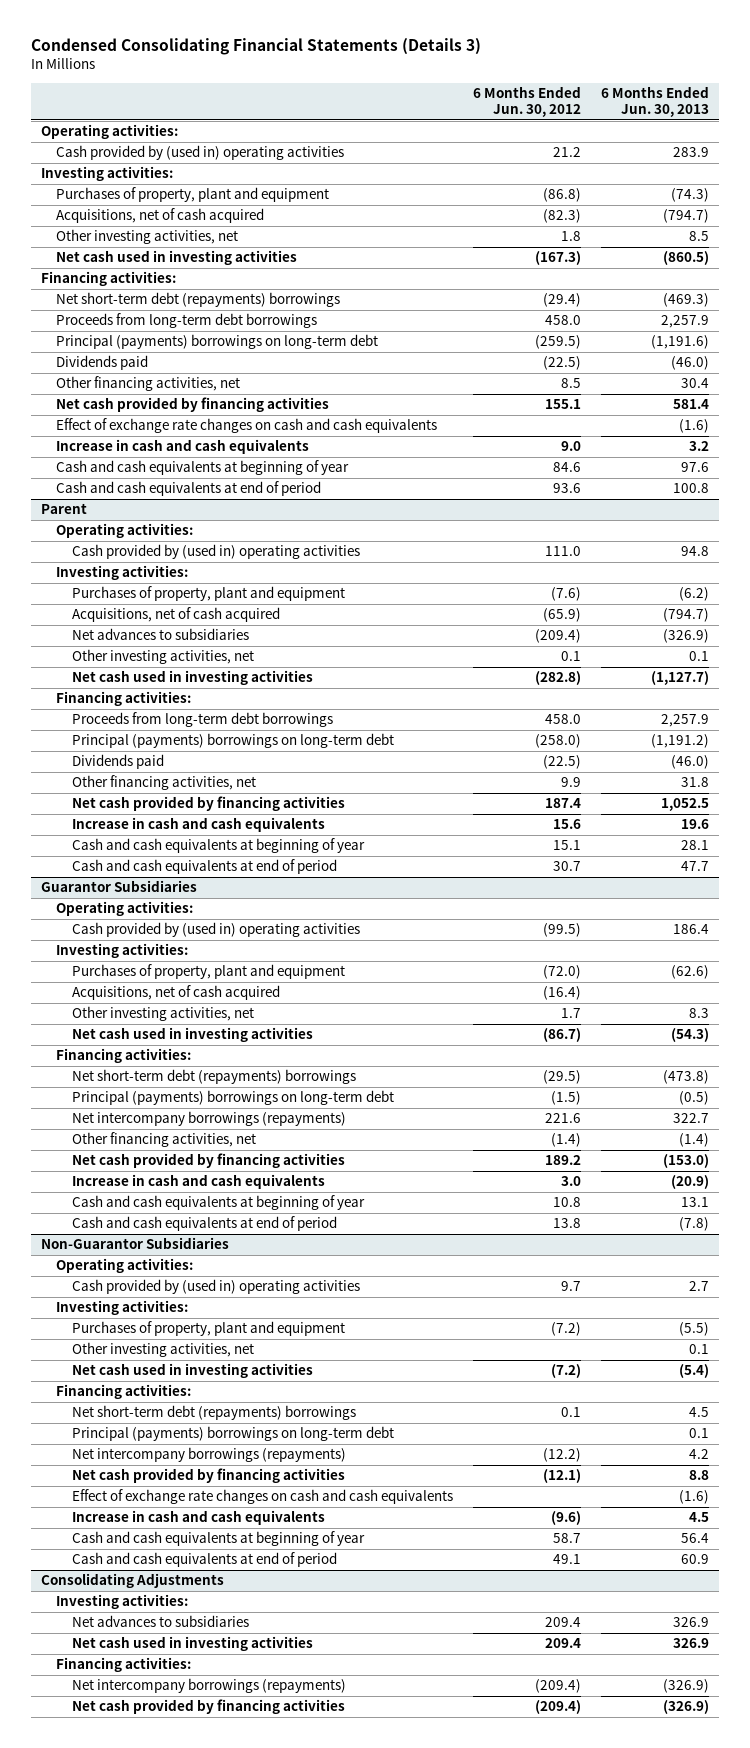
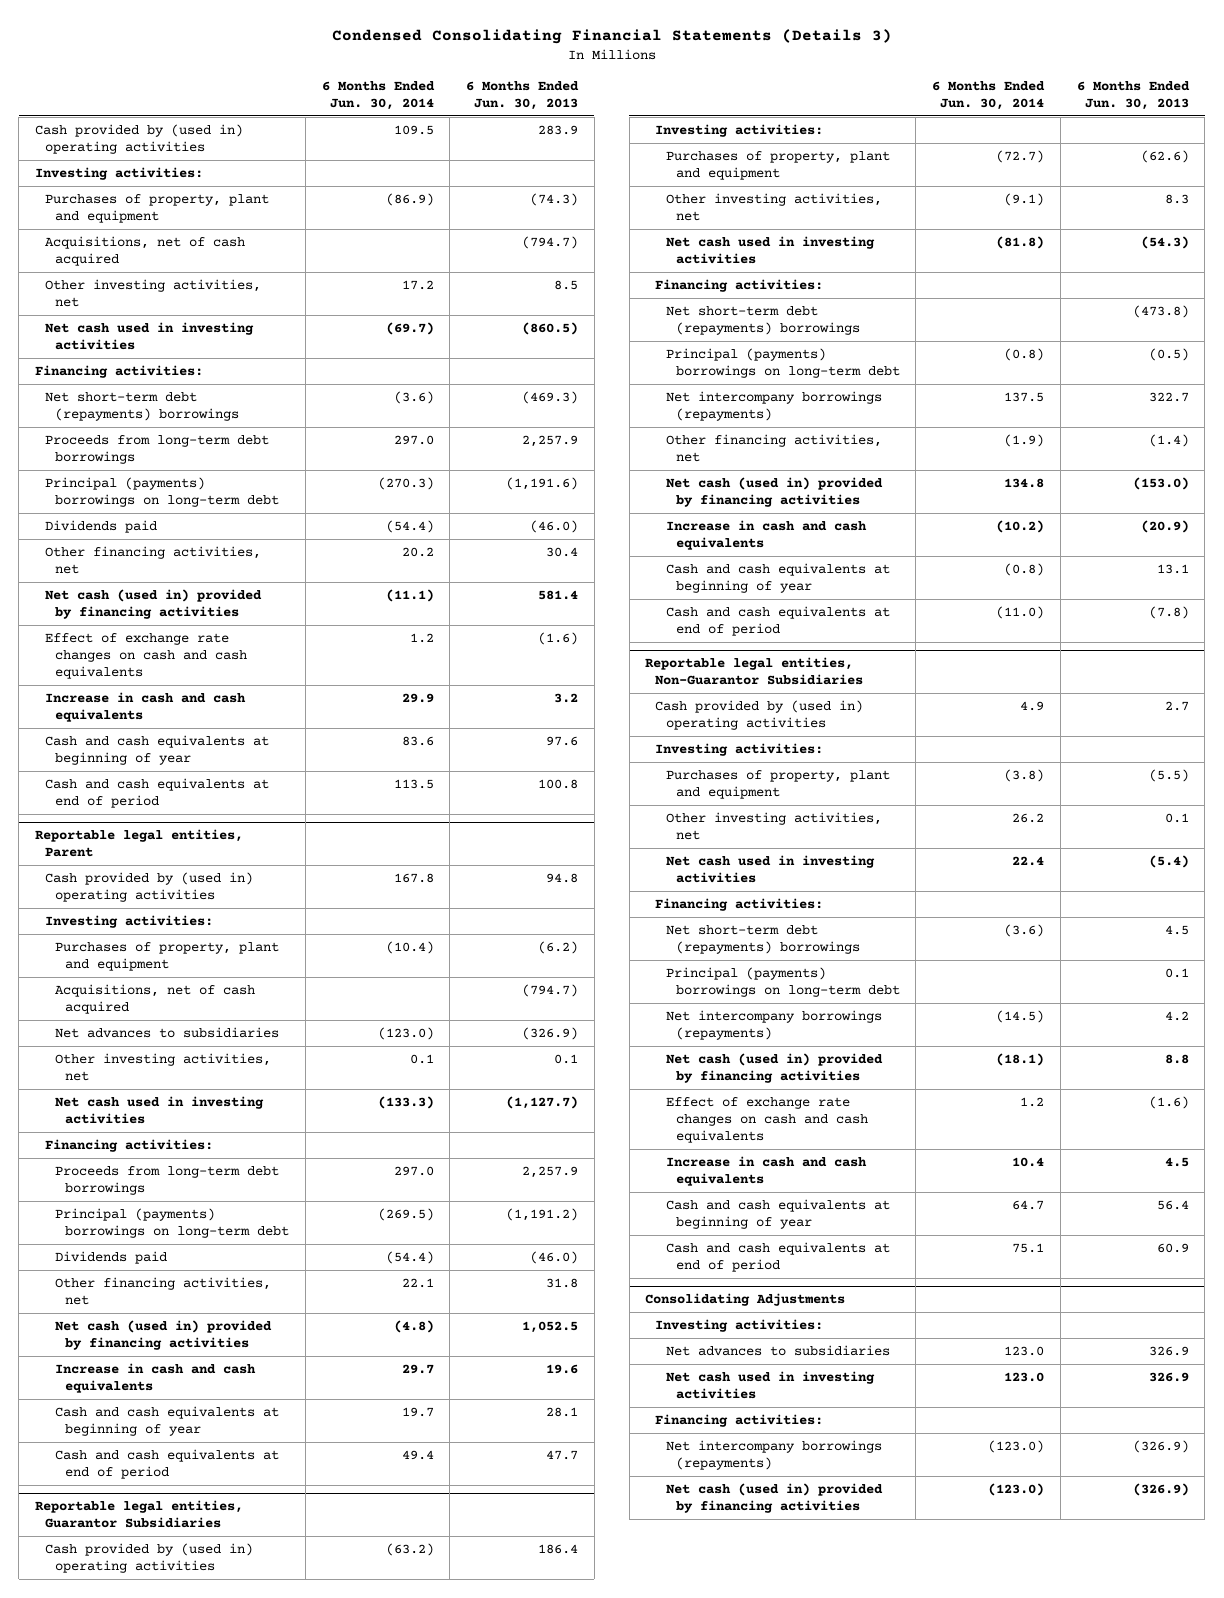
- | 6 Months Ended Jun. 30, 2012 | 6 Months Ended Jun. 30, 2013
+ | 6 Months Ended Jun. 30, 2014 | 6 Months Ended Jun. 30, 2013
- Operating activities:
- Net cash provided by financing activities | 155.1 | 581.4
+ Net cash (used in) provided by financing activities | (11.1) | 581.4
- Parent
- Operating activities:
+ Reportable legal entities, Parent
- Net cash provided by financing activities | 187.4 | 1,052.5
+ Net cash (used in) provided by financing activities | (4.8) | 1,052.5
- Guarantor Subsidiaries
- Operating activities:
+ Reportable legal entities, Guarantor Subsidiaries
- Acquisitions, net of cash acquired | (16.4) |
- Net cash provided by financing activities | 189.2 | (153.0)
+ Net cash (used in) provided by financing activities | 134.8 | (153.0)
- Non-Guarantor Subsidiaries
- Operating activities:
+ Reportable legal entities, Non-Guarantor Subsidiaries
- Net cash provided by financing activities | (12.1) | 8.8
+ Net cash (used in) provided by financing activities | (18.1) | 8.8
@ Consolidating Adjustments
- Net cash provided by financing activities | (209.4) | (326.9)
+ Net cash (used in) provided by financing activities | (123.0) | (326.9)

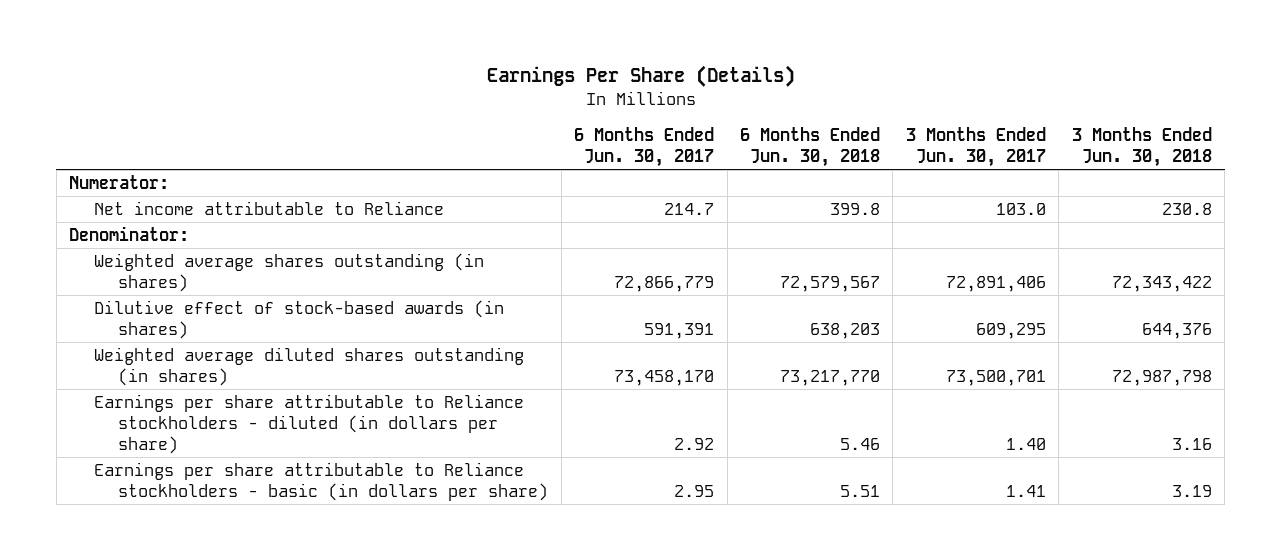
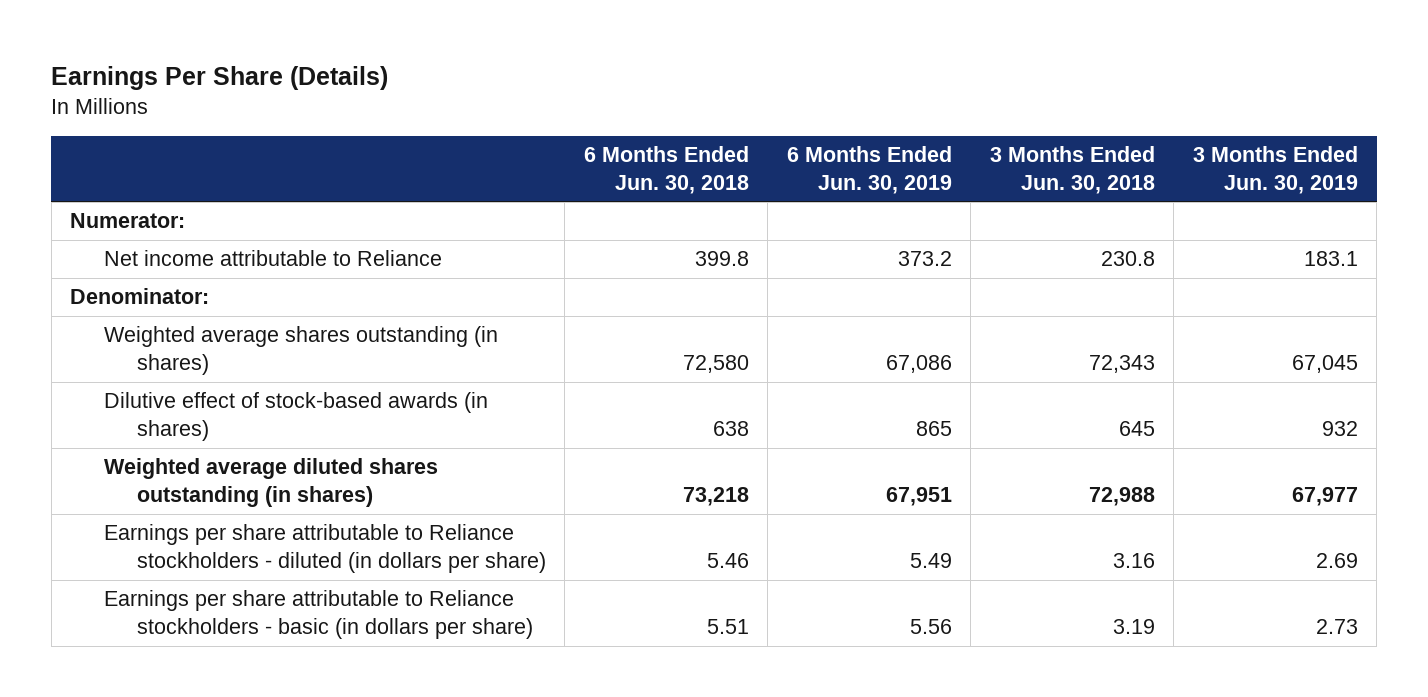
- | 6 Months Ended Jun. 30, 2017 | 6 Months Ended Jun. 30, 2018 | 3 Months Ended Jun. 30, 2017 | 3 Months Ended Jun. 30, 2018
+ | 6 Months Ended Jun. 30, 2018 | 6 Months Ended Jun. 30, 2019 | 3 Months Ended Jun. 30, 2018 | 3 Months Ended Jun. 30, 2019
- Weighted average shares outstanding (in shares) | 72,866,779 | 72,579,567 | 72,891,406 | 72,343,422
- Dilutive effect of stock-based awards (in shares) | 591,391 | 638,203 | 609,295 | 644,376
- Weighted average diluted shares outstanding (in shares) | 73,458,170 | 73,217,770 | 73,500,701 | 72,987,798
+ Weighted average shares outstanding (in shares) | 72,580 | 67,086 | 72,343 | 67,045
+ Dilutive effect of stock-based awards (in shares) | 638 | 865 | 645 | 932
+ Weighted average diluted shares outstanding (in shares) | 73,218 | 67,951 | 72,988 | 67,977

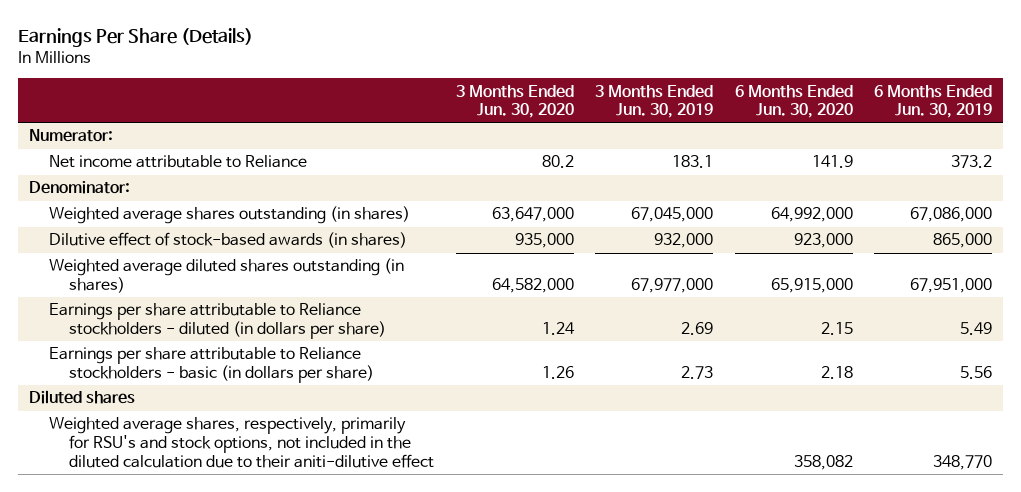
- | 6 Months Ended Jun. 30, 2018 | 6 Months Ended Jun. 30, 2019 | 3 Months Ended Jun. 30, 2018 | 3 Months Ended Jun. 30, 2019
+ | 3 Months Ended Jun. 30, 2020 | 3 Months Ended Jun. 30, 2019 | 6 Months Ended Jun. 30, 2020 | 6 Months Ended Jun. 30, 2019
- Weighted average shares outstanding (in shares) | 72,580 | 67,086 | 72,343 | 67,045
- Dilutive effect of stock-based awards (in shares) | 638 | 865 | 645 | 932
- Weighted average diluted shares outstanding (in shares) | 73,218 | 67,951 | 72,988 | 67,977
+ Weighted average shares outstanding (in shares) | 63,647,000 | 67,045,000 | 64,992,000 | 67,086,000
+ Dilutive effect of stock-based awards (in shares) | 935,000 | 932,000 | 923,000 | 865,000
+ Weighted average diluted shares outstanding (in shares) | 64,582,000 | 67,977,000 | 65,915,000 | 67,951,000
+ Diluted shares
+ Weighted average shares, respectively, primarily for RSU's and stock options, not included in the diluted calculation due to their aniti-dilutive effect | | | 358,082 | 348,770

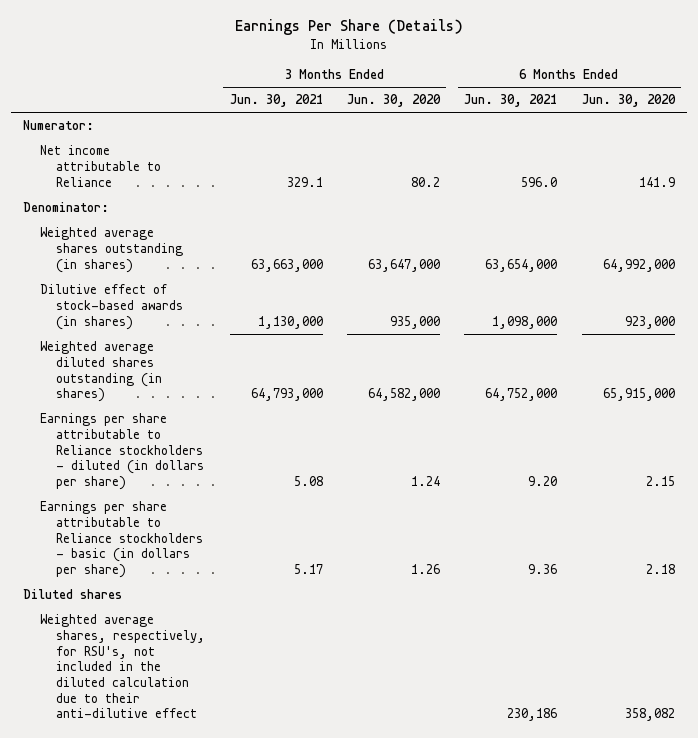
- | 3 Months Ended Jun. 30, 2020 | 3 Months Ended Jun. 30, 2019 | 6 Months Ended Jun. 30, 2020 | 6 Months Ended Jun. 30, 2019
+ | 3 Months Ended Jun. 30, 2021 | 3 Months Ended Jun. 30, 2020 | 6 Months Ended Jun. 30, 2021 | 6 Months Ended Jun. 30, 2020
- Weighted average shares, respectively, primarily for RSU's and stock options, not included in the diluted calculation due to their aniti-dilutive effect | | | 358,082 | 348,770
+ Weighted average shares, respectively, for RSU's, not included in the diluted calculation due to their anti-dilutive effect | | | 230,186 | 358,082

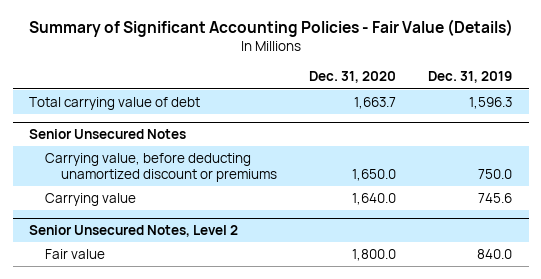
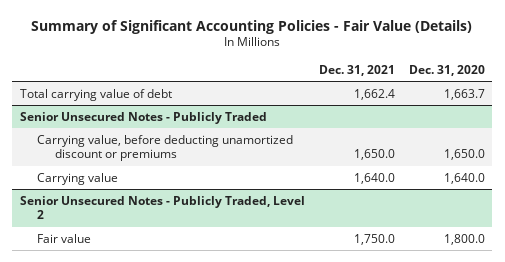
- | Dec. 31, 2020 | Dec. 31, 2019
+ | Dec. 31, 2021 | Dec. 31, 2020
- Senior Unsecured Notes
+ Senior Unsecured Notes - Publicly Traded
- Senior Unsecured Notes, Level 2
+ Senior Unsecured Notes - Publicly Traded, Level 2

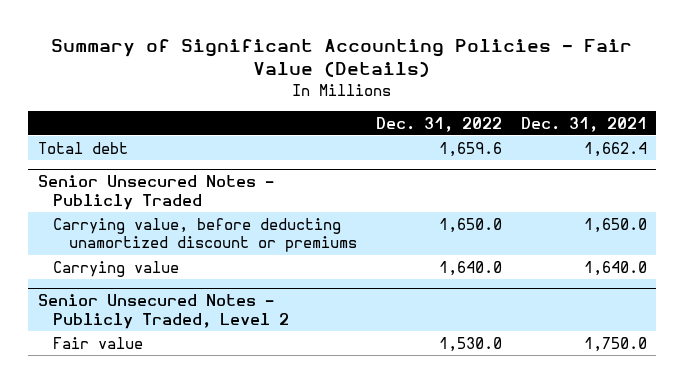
- | Dec. 31, 2021 | Dec. 31, 2020
+ | Dec. 31, 2022 | Dec. 31, 2021
- Total carrying value of debt | 1,662.4 | 1,663.7
+ Total debt | 1,659.6 | 1,662.4

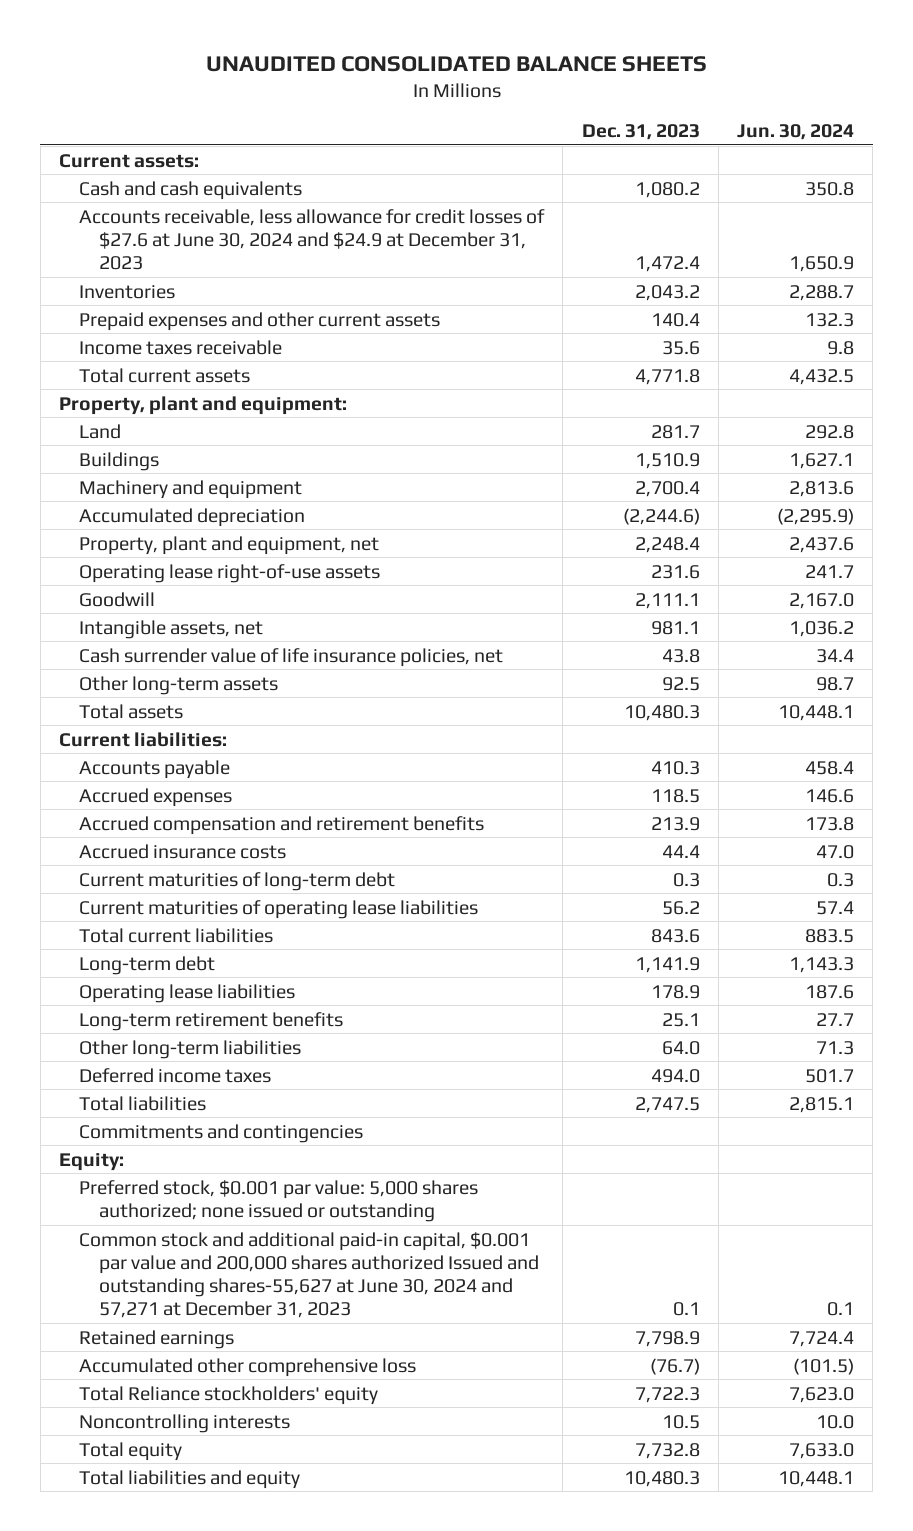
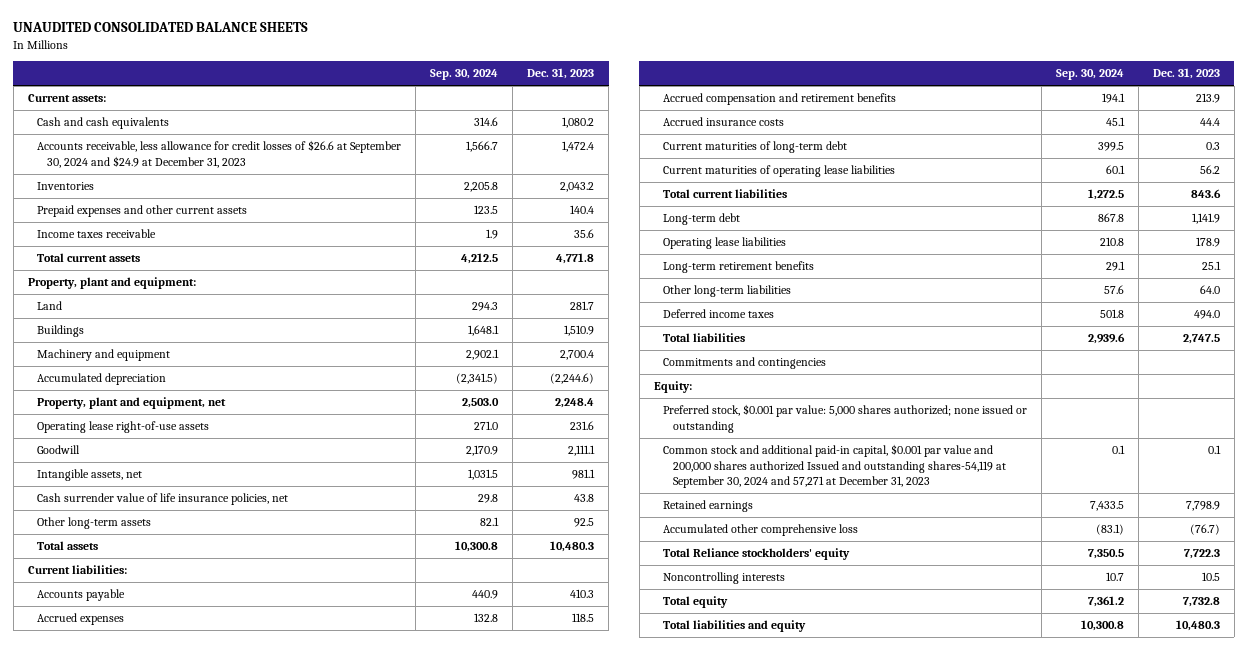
- | Dec. 31, 2023 | Jun. 30, 2024
+ | Sep. 30, 2024 | Dec. 31, 2023
- Accounts receivable, less allowance for credit losses of $27.6 at June 30, 2024 and $24.9 at December 31, 2023 | 1,472.4 | 1,650.9
+ Accounts receivable, less allowance for credit losses of $26.6 at September 30, 2024 and $24.9 at December 31, 2023 | 1,566.7 | 1,472.4
- Common stock and additional paid-in capital, $0.001 par value and 200,000 shares authorized Issued and outstanding shares-55,627 at June 30, 2024 and 57,271 at December 31, 2023 | 0.1 | 0.1
+ Common stock and additional paid-in capital, $0.001 par value and 200,000 shares authorized Issued and outstanding shares-54,119 at September 30, 2024 and 57,271 at December 31, 2023 | 0.1 | 0.1

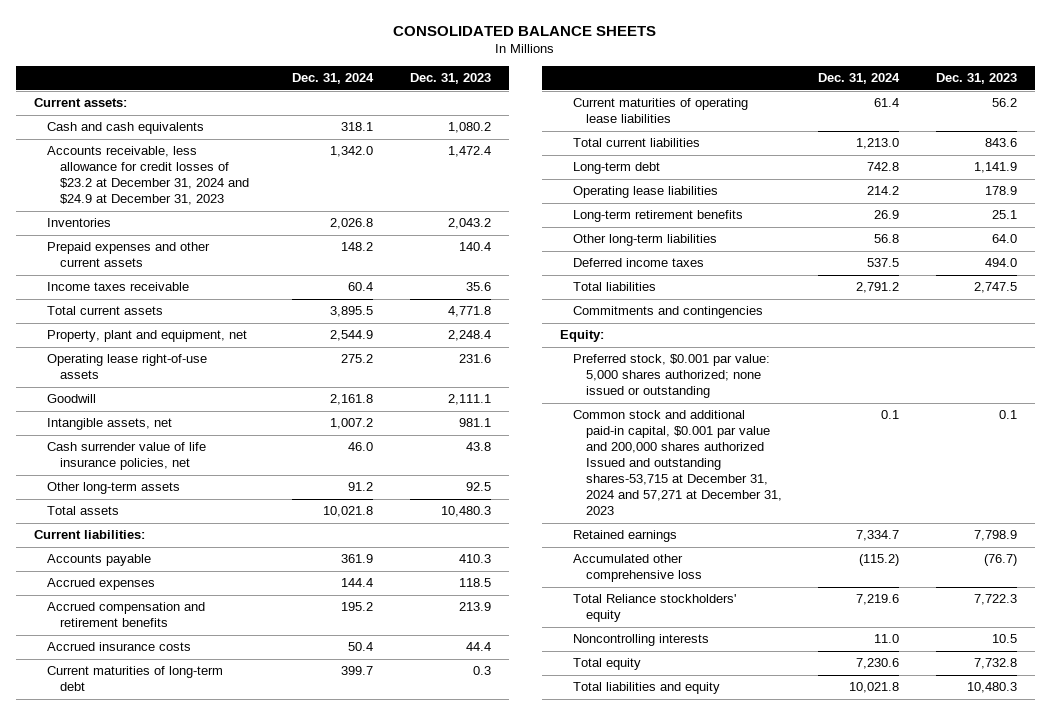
- UNAUDITED CONSOLIDATED BALANCE SHEETS
+ CONSOLIDATED BALANCE SHEETS
- | Sep. 30, 2024 | Dec. 31, 2023
+ | Dec. 31, 2024 | Dec. 31, 2023
- Accounts receivable, less allowance for credit losses of $26.6 at September 30, 2024 and $24.9 at December 31, 2023 | 1,566.7 | 1,472.4
+ Accounts receivable, less allowance for credit losses of $23.2 at December 31, 2024 and $24.9 at December 31, 2023 | 1,342.0 | 1,472.4
- Property, plant and equipment:
- Land | 294.3 | 281.7
- Buildings | 1,648.1 | 1,510.9
- Machinery and equipment | 2,902.1 | 2,700.4
- Accumulated depreciation | (2,341.5) | (2,244.6)
- Common stock and additional paid-in capital, $0.001 par value and 200,000 shares authorized Issued and outstanding shares-54,119 at September 30, 2024 and 57,271 at December 31, 2023 | 0.1 | 0.1
+ Common stock and additional paid-in capital, $0.001 par value and 200,000 shares authorized Issued and outstanding shares-53,715 at December 31, 2024 and 57,271 at December 31, 2023 | 0.1 | 0.1

